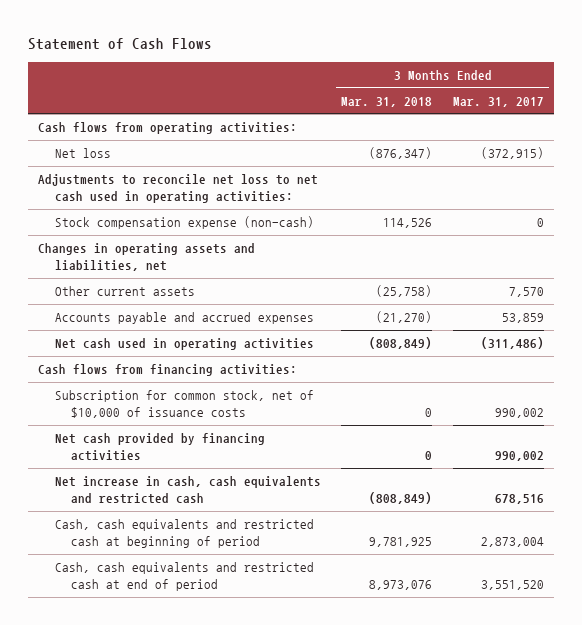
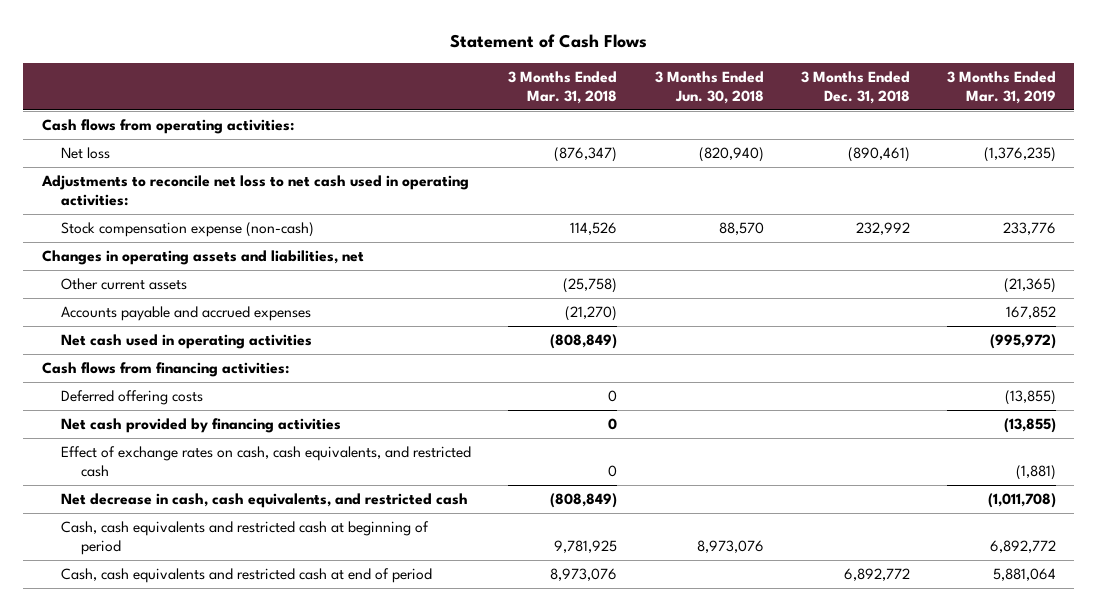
- | 3 Months Ended Mar. 31, 2018 | 3 Months Ended Mar. 31, 2017
+ | 3 Months Ended Mar. 31, 2018 | 3 Months Ended Jun. 30, 2018 | 3 Months Ended Dec. 31, 2018 | 3 Months Ended Mar. 31, 2019
- Subscription for common stock, net of $10,000 of issuance costs | 0 | 990,002
+ Deferred offering costs | 0 | | | (13,855)
- Net increase in cash, cash equivalents and restricted cash | (808,849) | 678,516
+ Effect of exchange rates on cash, cash equivalents, and restricted cash | 0 | | | (1,881)
+ Net decrease in cash, cash equivalents, and restricted cash | (808,849) | | | (1,011,708)

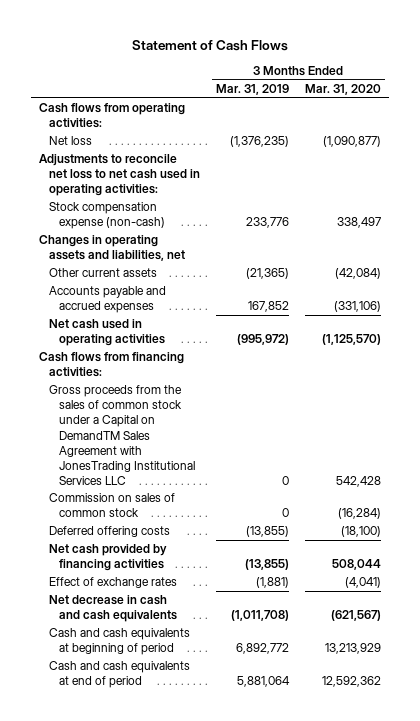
- | 3 Months Ended Mar. 31, 2018 | 3 Months Ended Jun. 30, 2018 | 3 Months Ended Dec. 31, 2018 | 3 Months Ended Mar. 31, 2019
+ | 3 Months Ended Mar. 31, 2019 | 3 Months Ended Mar. 31, 2020
+ Gross proceeds from the sales of common stock under a Capital on DemandTM Sales Agreement with JonesTrading Institutional Services LLC | 0 | 542,428
+ Commission on sales of common stock | 0 | (16,284)
- Effect of exchange rates on cash, cash equivalents, and restricted cash | 0 | | | (1,881)
- Net decrease in cash, cash equivalents, and restricted cash | (808,849) | | | (1,011,708)
- Cash, cash equivalents and restricted cash at beginning of period | 9,781,925 | 8,973,076 | | 6,892,772
- Cash, cash equivalents and restricted cash at end of period | 8,973,076 | | 6,892,772 | 5,881,064
+ Effect of exchange rates | (1,881) | (4,041)
+ Net decrease in cash and cash equivalents | (1,011,708) | (621,567)
+ Cash and cash equivalents at beginning of period | 6,892,772 | 13,213,929
+ Cash and cash equivalents at end of period | 5,881,064 | 12,592,362

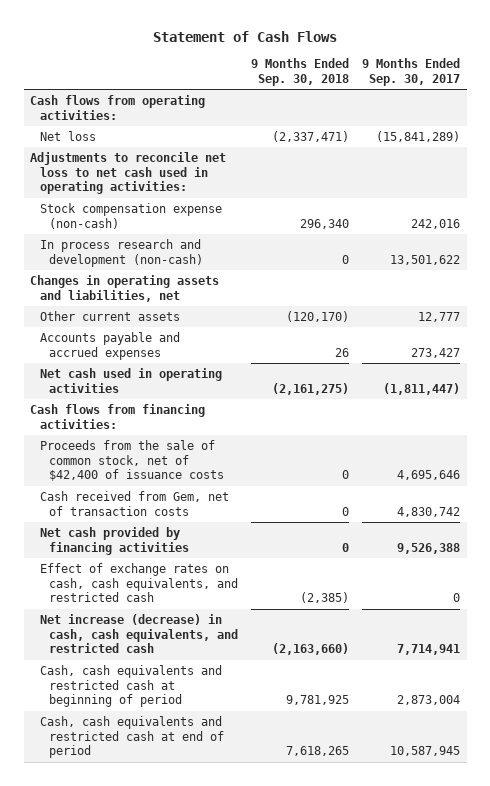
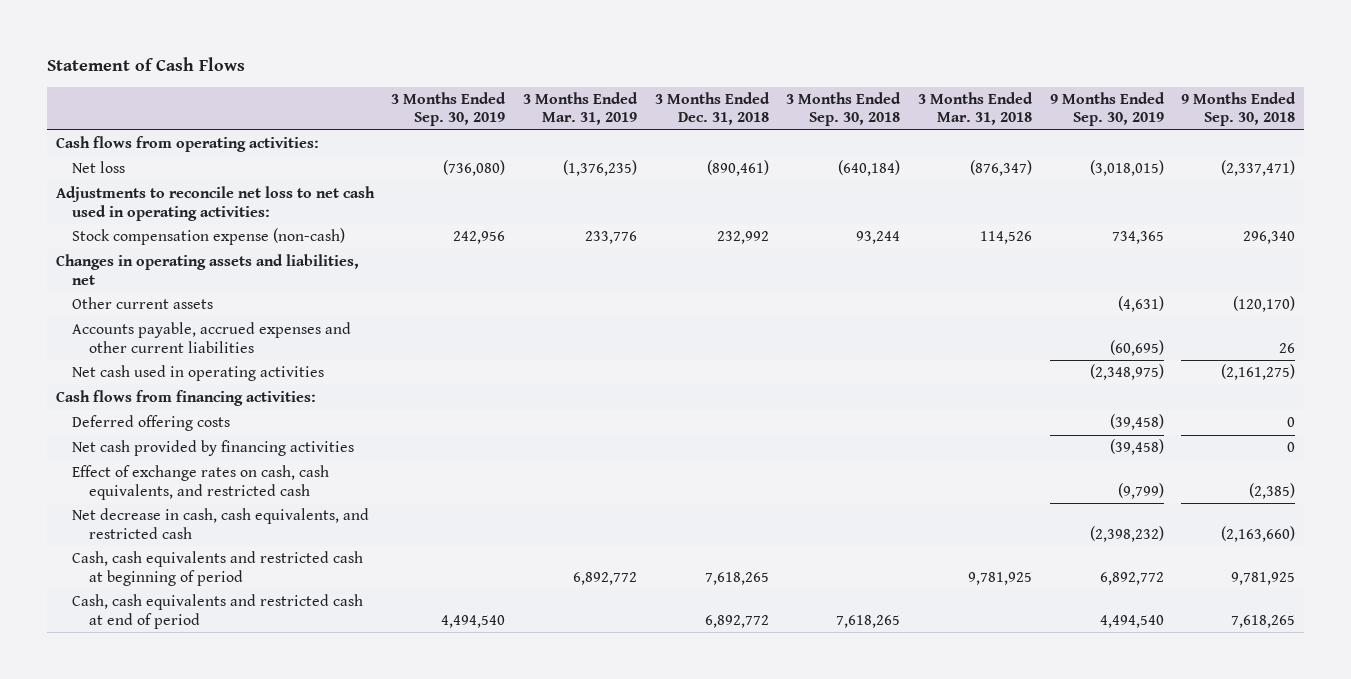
- | 9 Months Ended Sep. 30, 2018 | 9 Months Ended Sep. 30, 2017
+ | 3 Months Ended Sep. 30, 2019 | 3 Months Ended Mar. 31, 2019 | 3 Months Ended Dec. 31, 2018 | 3 Months Ended Sep. 30, 2018 | 3 Months Ended Mar. 31, 2018 | 9 Months Ended Sep. 30, 2019 | 9 Months Ended Sep. 30, 2018
- In process research and development (non-cash) | 0 | 13,501,622
- Accounts payable and accrued expenses | 26 | 273,427
+ Accounts payable, accrued expenses and other current liabilities | | | | | | (60,695) | 26
- Proceeds from the sale of common stock, net of $42,400 of issuance costs | 0 | 4,695,646
- Cash received from Gem, net of transaction costs | 0 | 4,830,742
+ Deferred offering costs | | | | | | (39,458) | 0
- Net increase (decrease) in cash, cash equivalents, and restricted cash | (2,163,660) | 7,714,941
+ Net decrease in cash, cash equivalents, and restricted cash | | | | | | (2,398,232) | (2,163,660)

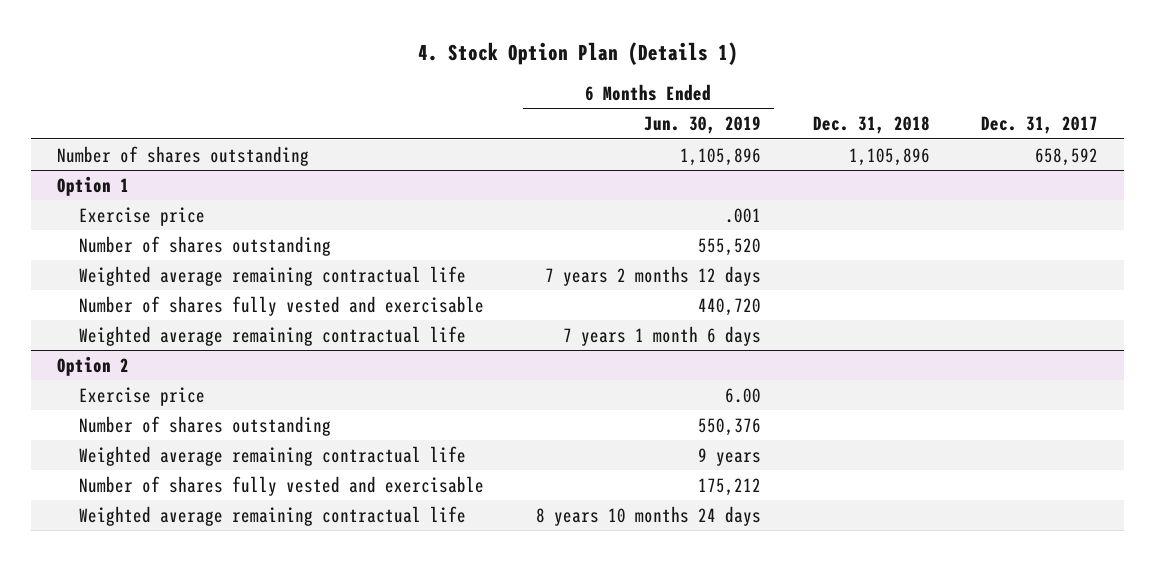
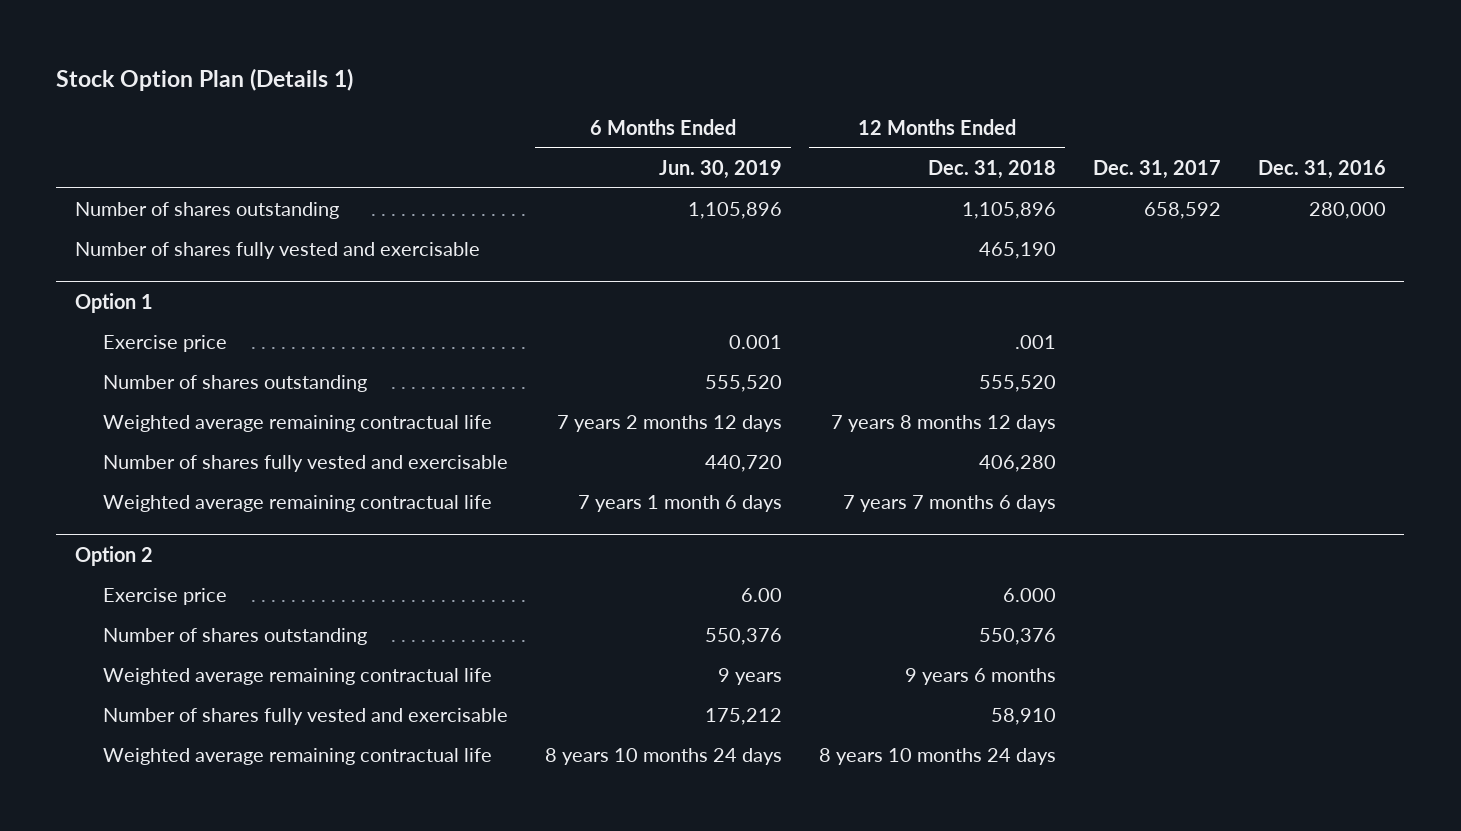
- 4. Stock Option Plan (Details 1)
+ Stock Option Plan (Details 1)
- | 6 Months Ended Jun. 30, 2019 | Dec. 31, 2018 | Dec. 31, 2017
+ | 6 Months Ended Jun. 30, 2019 | 12 Months Ended Dec. 31, 2018 | Dec. 31, 2017 | Dec. 31, 2016
+ Number of shares fully vested and exercisable | | 465,190 | |
@ Option 1
- Exercise price | .001 | |
+ Exercise price | 0.001 | .001 | |

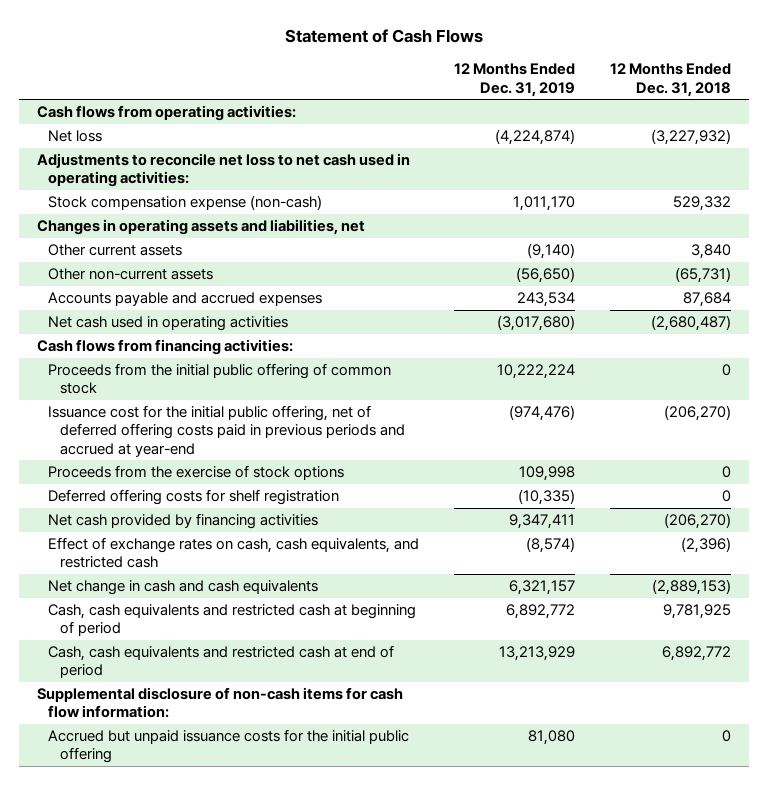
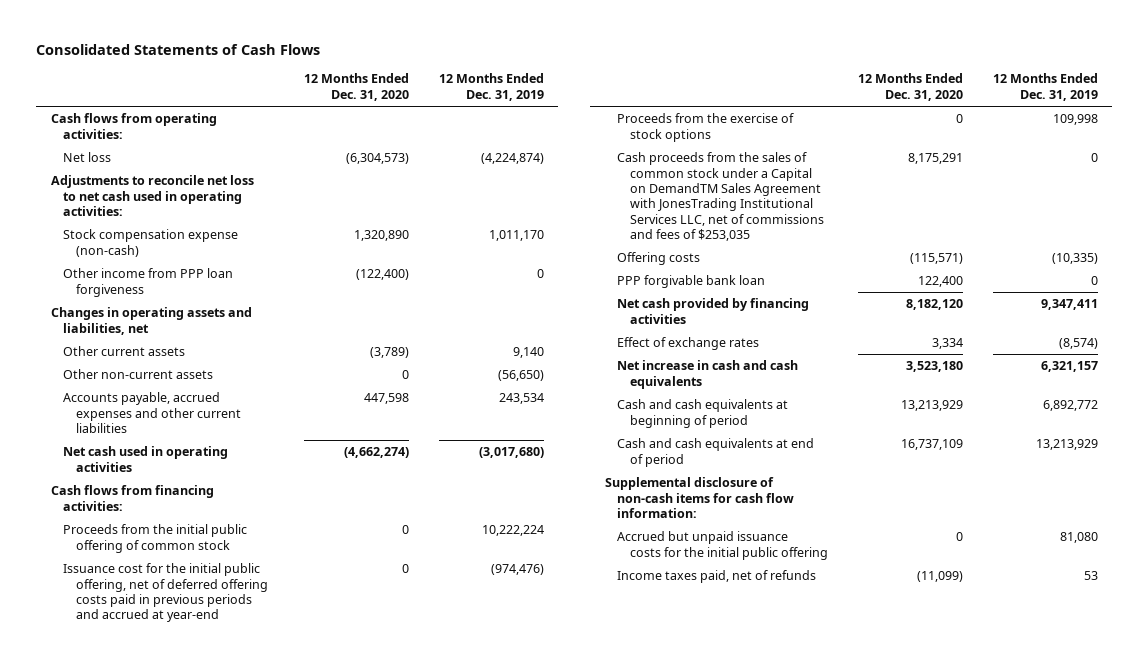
- Statement of Cash Flows
+ Consolidated Statements of Cash Flows
- | 12 Months Ended Dec. 31, 2019 | 12 Months Ended Dec. 31, 2018
+ | 12 Months Ended Dec. 31, 2020 | 12 Months Ended Dec. 31, 2019
+ Other income from PPP loan forgiveness | (122,400) | 0
- Other current assets | (9,140) | 3,840
+ Other current assets | (3,789) | 9,140
- Accounts payable and accrued expenses | 243,534 | 87,684
+ Accounts payable, accrued expenses and other current liabilities | 447,598 | 243,534
- Deferred offering costs for shelf registration | (10,335) | 0
+ Cash proceeds from the sales of common stock under a Capital on DemandTM Sales Agreement with JonesTrading Institutional Services LLC, net of commissions and fees of $253,035 | 8,175,291 | 0
+ Offering costs | (115,571) | (10,335)
+ PPP forgivable bank loan | 122,400 | 0
- Effect of exchange rates on cash, cash equivalents, and restricted cash | (8,574) | (2,396)
- Net change in cash and cash equivalents | 6,321,157 | (2,889,153)
- Cash, cash equivalents and restricted cash at beginning of period | 6,892,772 | 9,781,925
- Cash, cash equivalents and restricted cash at end of period | 13,213,929 | 6,892,772
+ Effect of exchange rates | 3,334 | (8,574)
+ Net increase in cash and cash equivalents | 3,523,180 | 6,321,157
+ Cash and cash equivalents at beginning of period | 13,213,929 | 6,892,772
+ Cash and cash equivalents at end of period | 16,737,109 | 13,213,929
+ Income taxes paid, net of refunds | (11,099) | 53

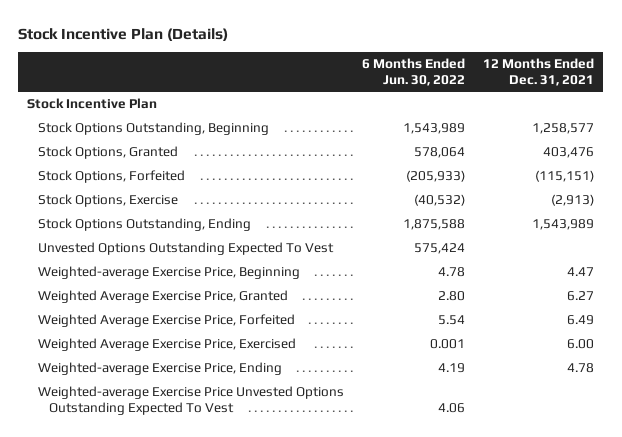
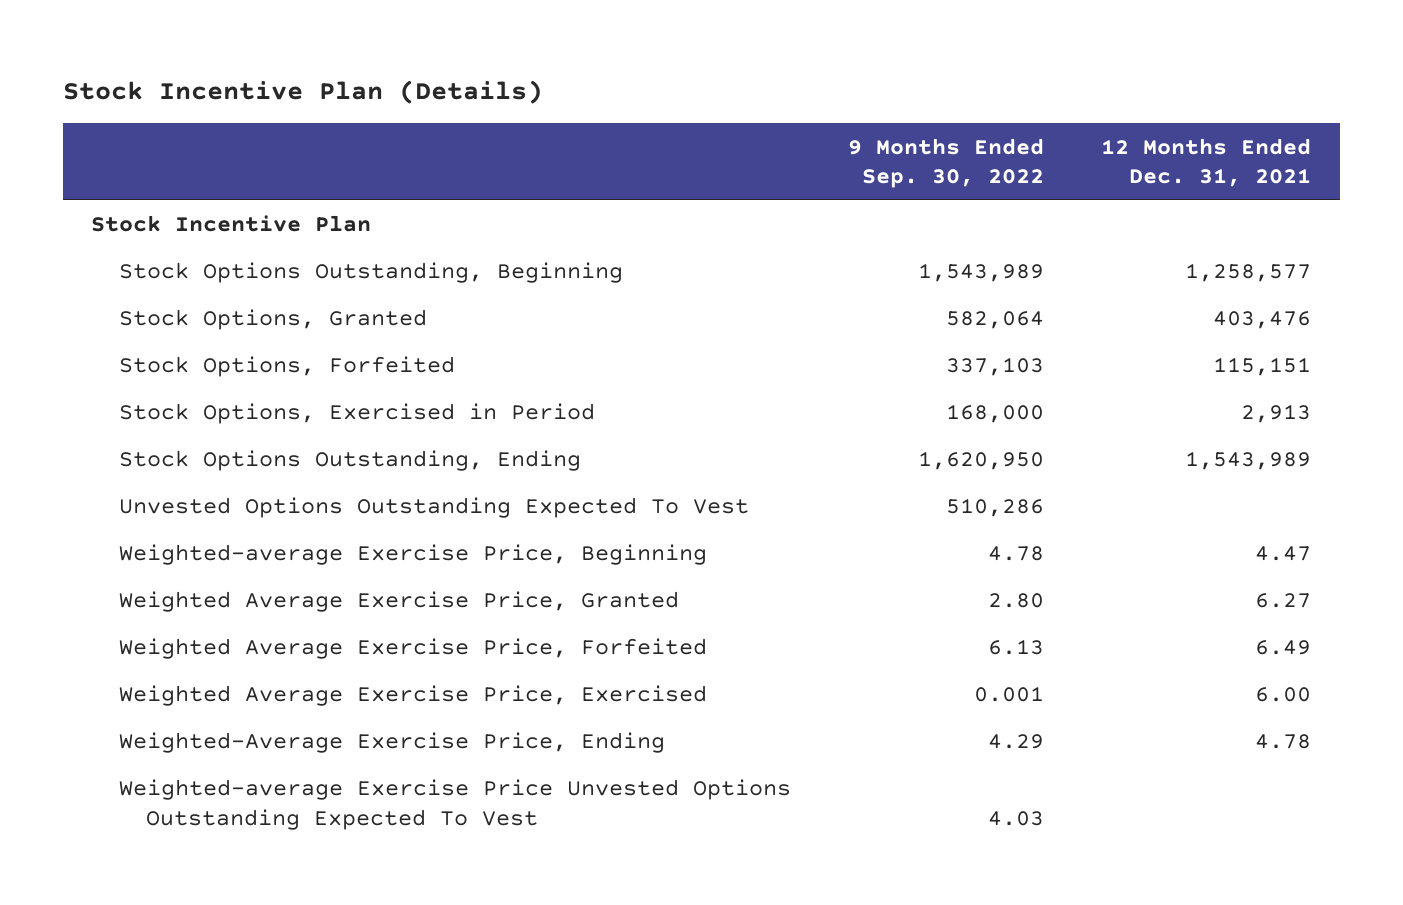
- | 6 Months Ended Jun. 30, 2022 | 12 Months Ended Dec. 31, 2021
+ | 9 Months Ended Sep. 30, 2022 | 12 Months Ended Dec. 31, 2021
- Stock Options, Forfeited | (205,933) | (115,151)
- Stock Options, Exercise | (40,532) | (2,913)
+ Stock Options, Forfeited | 337,103 | 115,151
+ Stock Options, Exercised in Period | 168,000 | 2,913
- Weighted-average Exercise Price, Ending | 4.19 | 4.78
+ Weighted-Average Exercise Price, Ending | 4.29 | 4.78

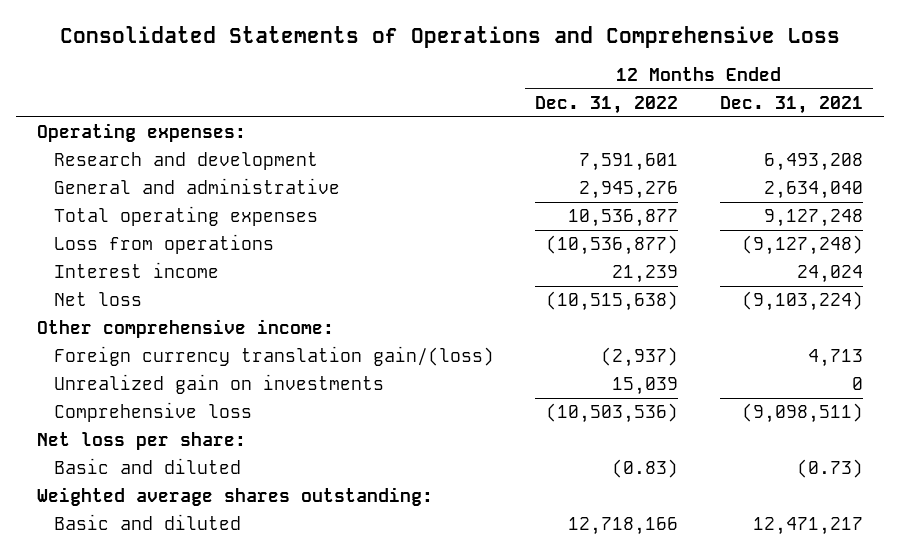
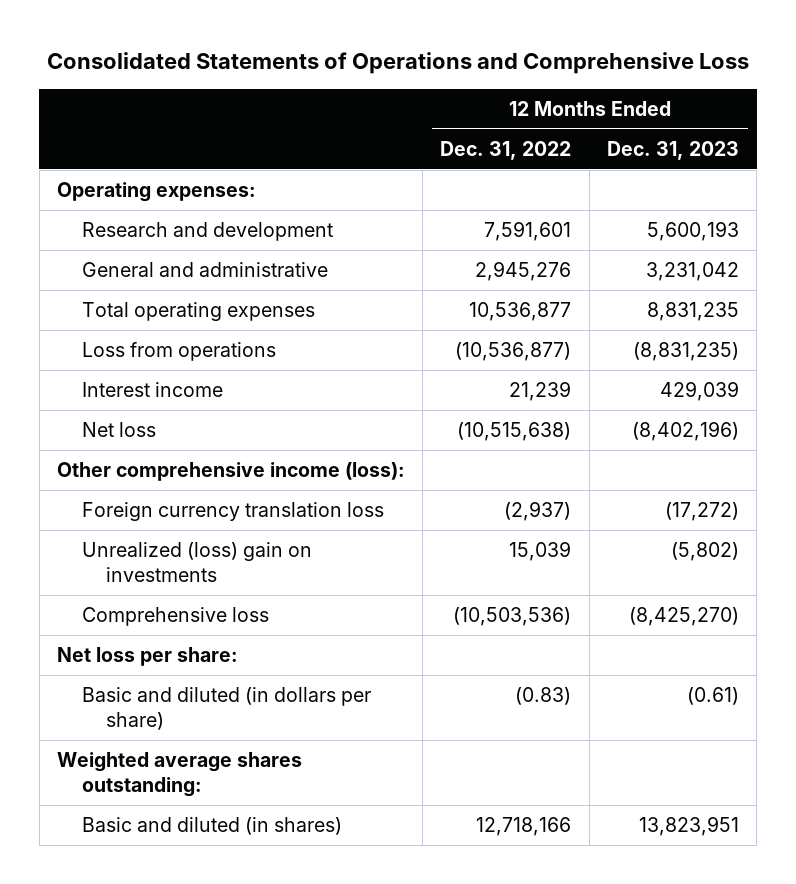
- | 12 Months Ended Dec. 31, 2022 | 12 Months Ended Dec. 31, 2021
+ | 12 Months Ended Dec. 31, 2022 | 12 Months Ended Dec. 31, 2023
- Other comprehensive income:
- Foreign currency translation gain/(loss) | (2,937) | 4,713
- Unrealized gain on investments | 15,039 | 0
+ Other comprehensive income (loss):
+ Foreign currency translation loss | (2,937) | (17,272)
+ Unrealized (loss) gain on investments | 15,039 | (5,802)
- Basic and diluted | (0.83) | (0.73)
+ Basic and diluted (in dollars per share) | (0.83) | (0.61)
- Basic and diluted | 12,718,166 | 12,471,217
+ Basic and diluted (in shares) | 12,718,166 | 13,823,951

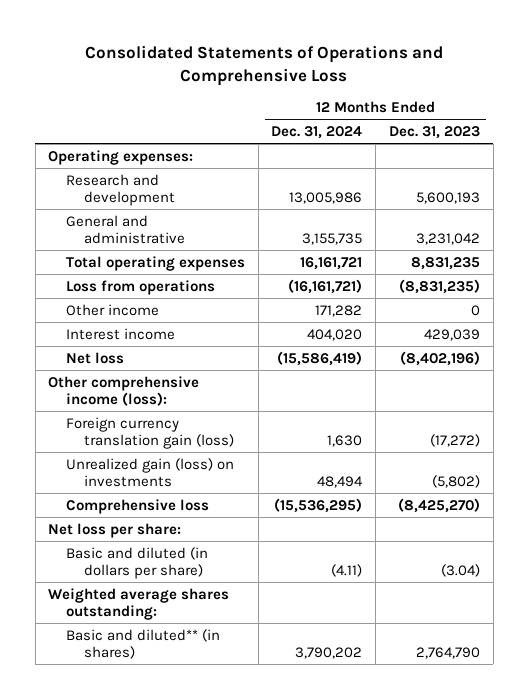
- | 12 Months Ended Dec. 31, 2022 | 12 Months Ended Dec. 31, 2023
+ | 12 Months Ended Dec. 31, 2024 | 12 Months Ended Dec. 31, 2023
+ Other income | 171,282 | 0
- Foreign currency translation loss | (2,937) | (17,272)
- Unrealized (loss) gain on investments | 15,039 | (5,802)
+ Foreign currency translation gain (loss) | 1,630 | (17,272)
+ Unrealized gain (loss) on investments | 48,494 | (5,802)
- Basic and diluted (in dollars per share) | (0.83) | (0.61)
+ Basic and diluted (in dollars per share) | (4.11) | (3.04)
- Basic and diluted (in shares) | 12,718,166 | 13,823,951
+ Basic and diluted** (in shares) | 3,790,202 | 2,764,790

